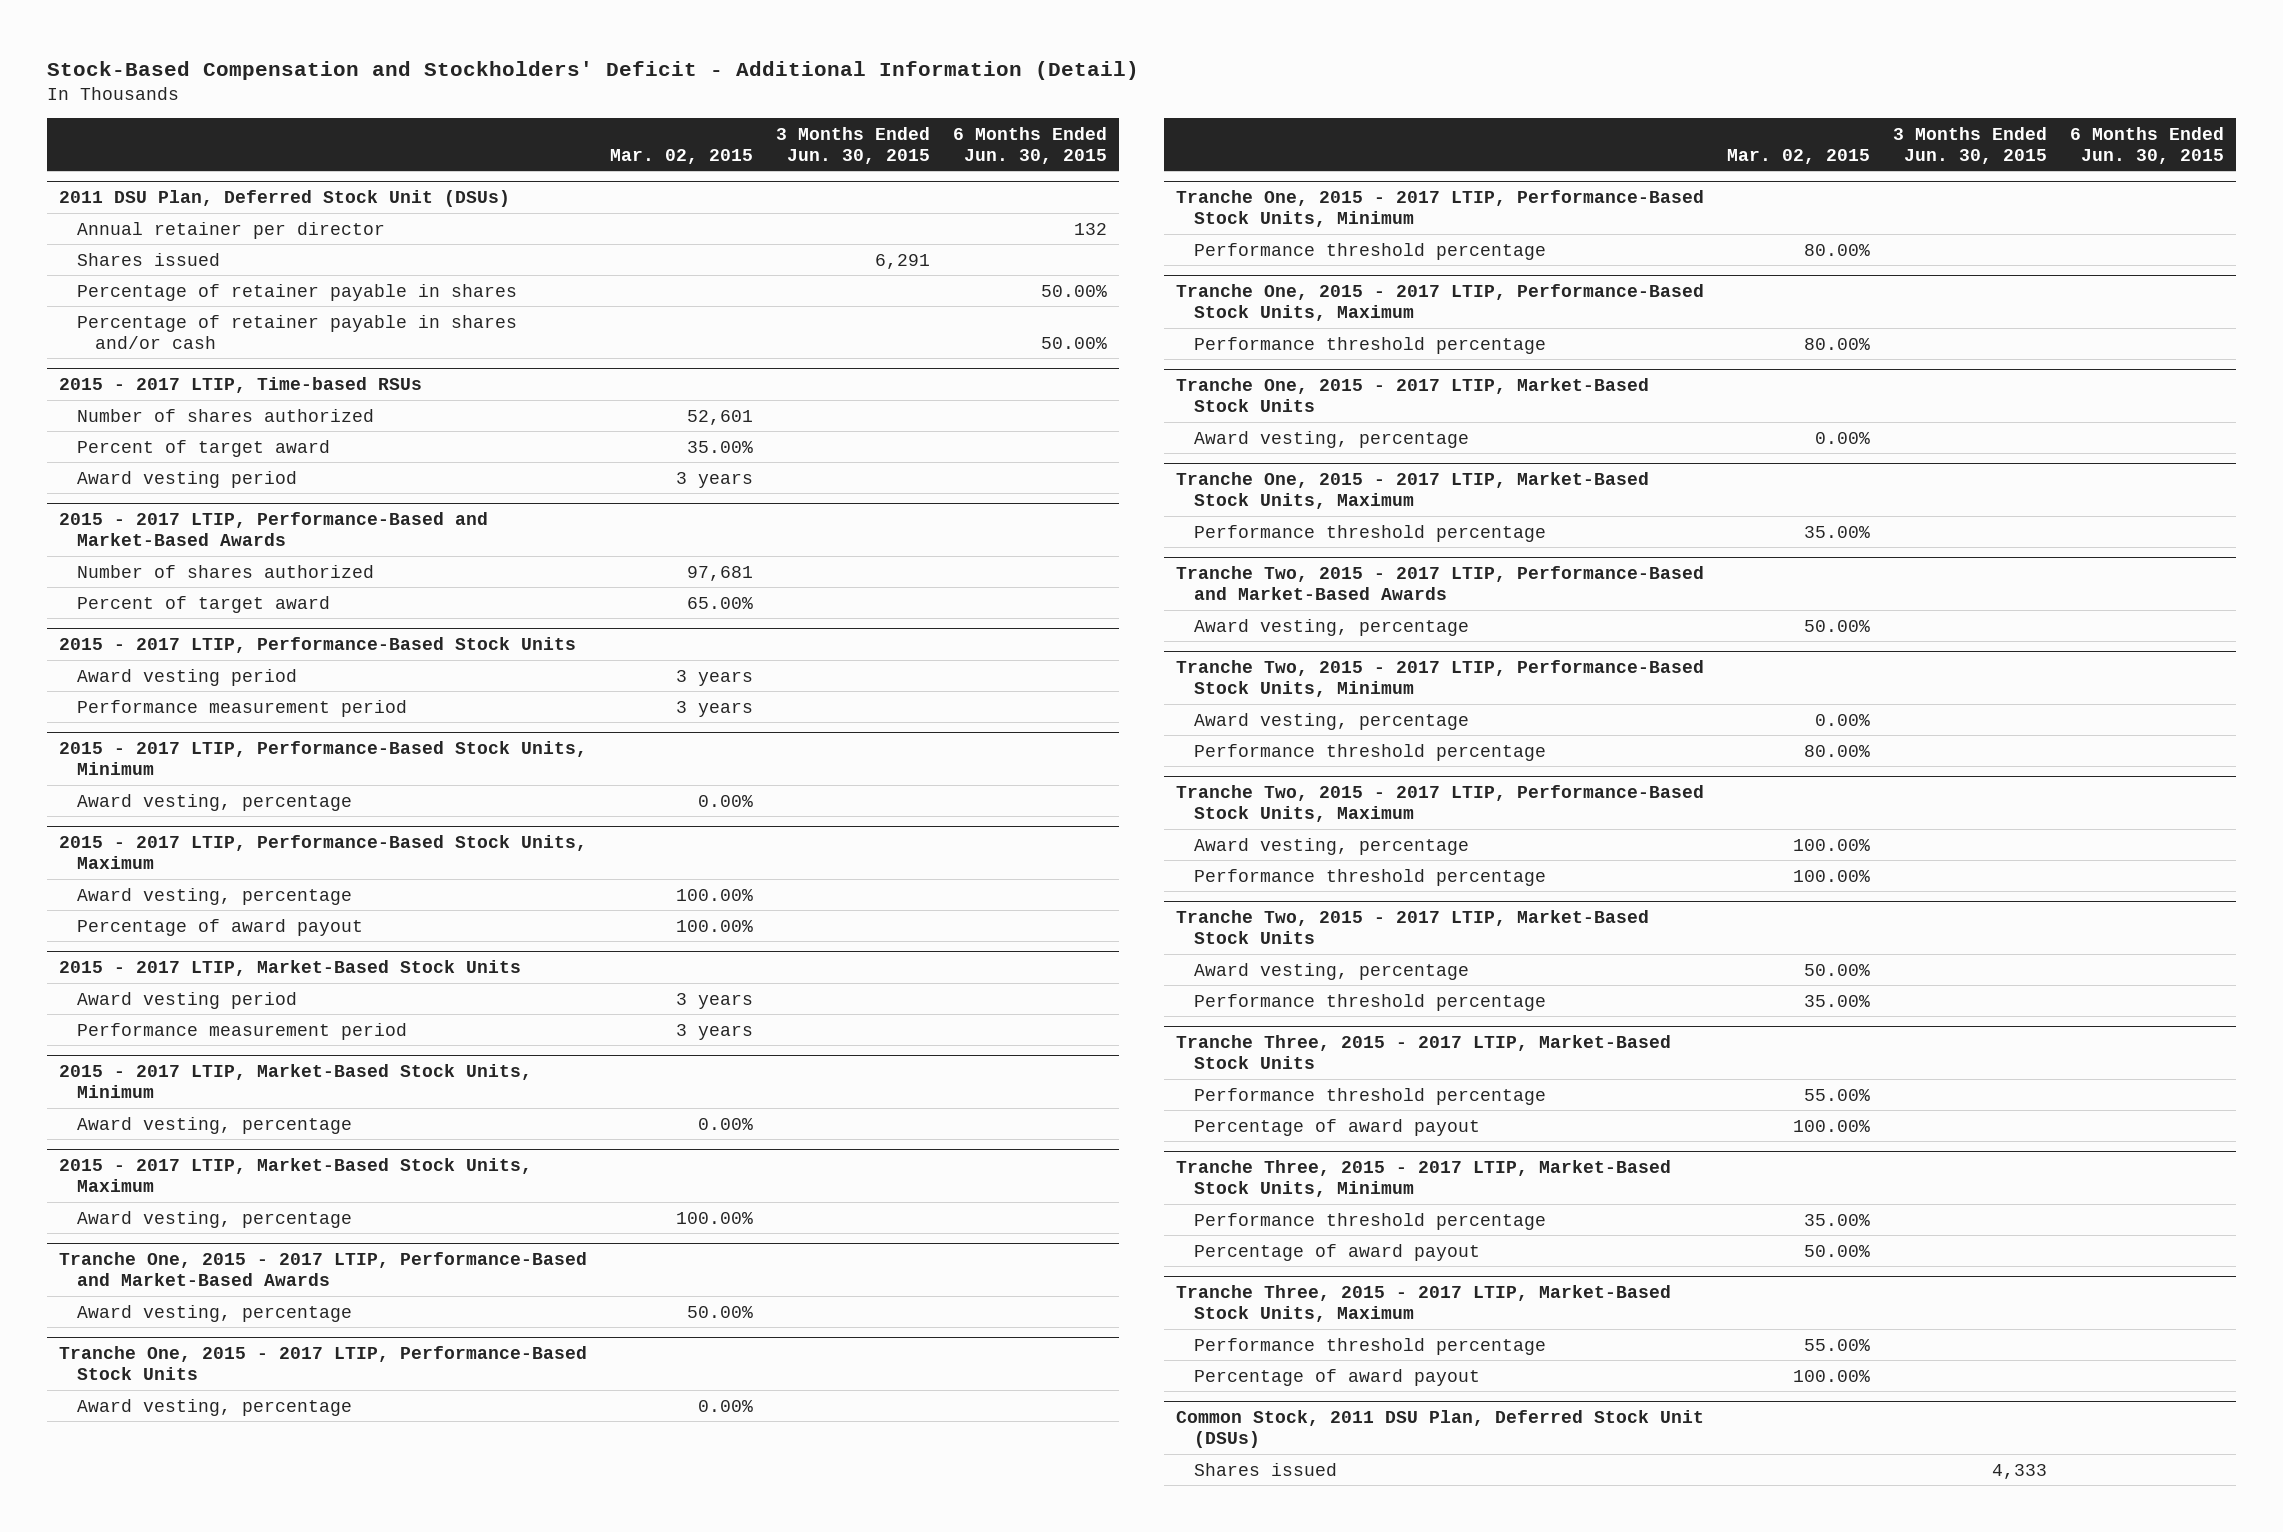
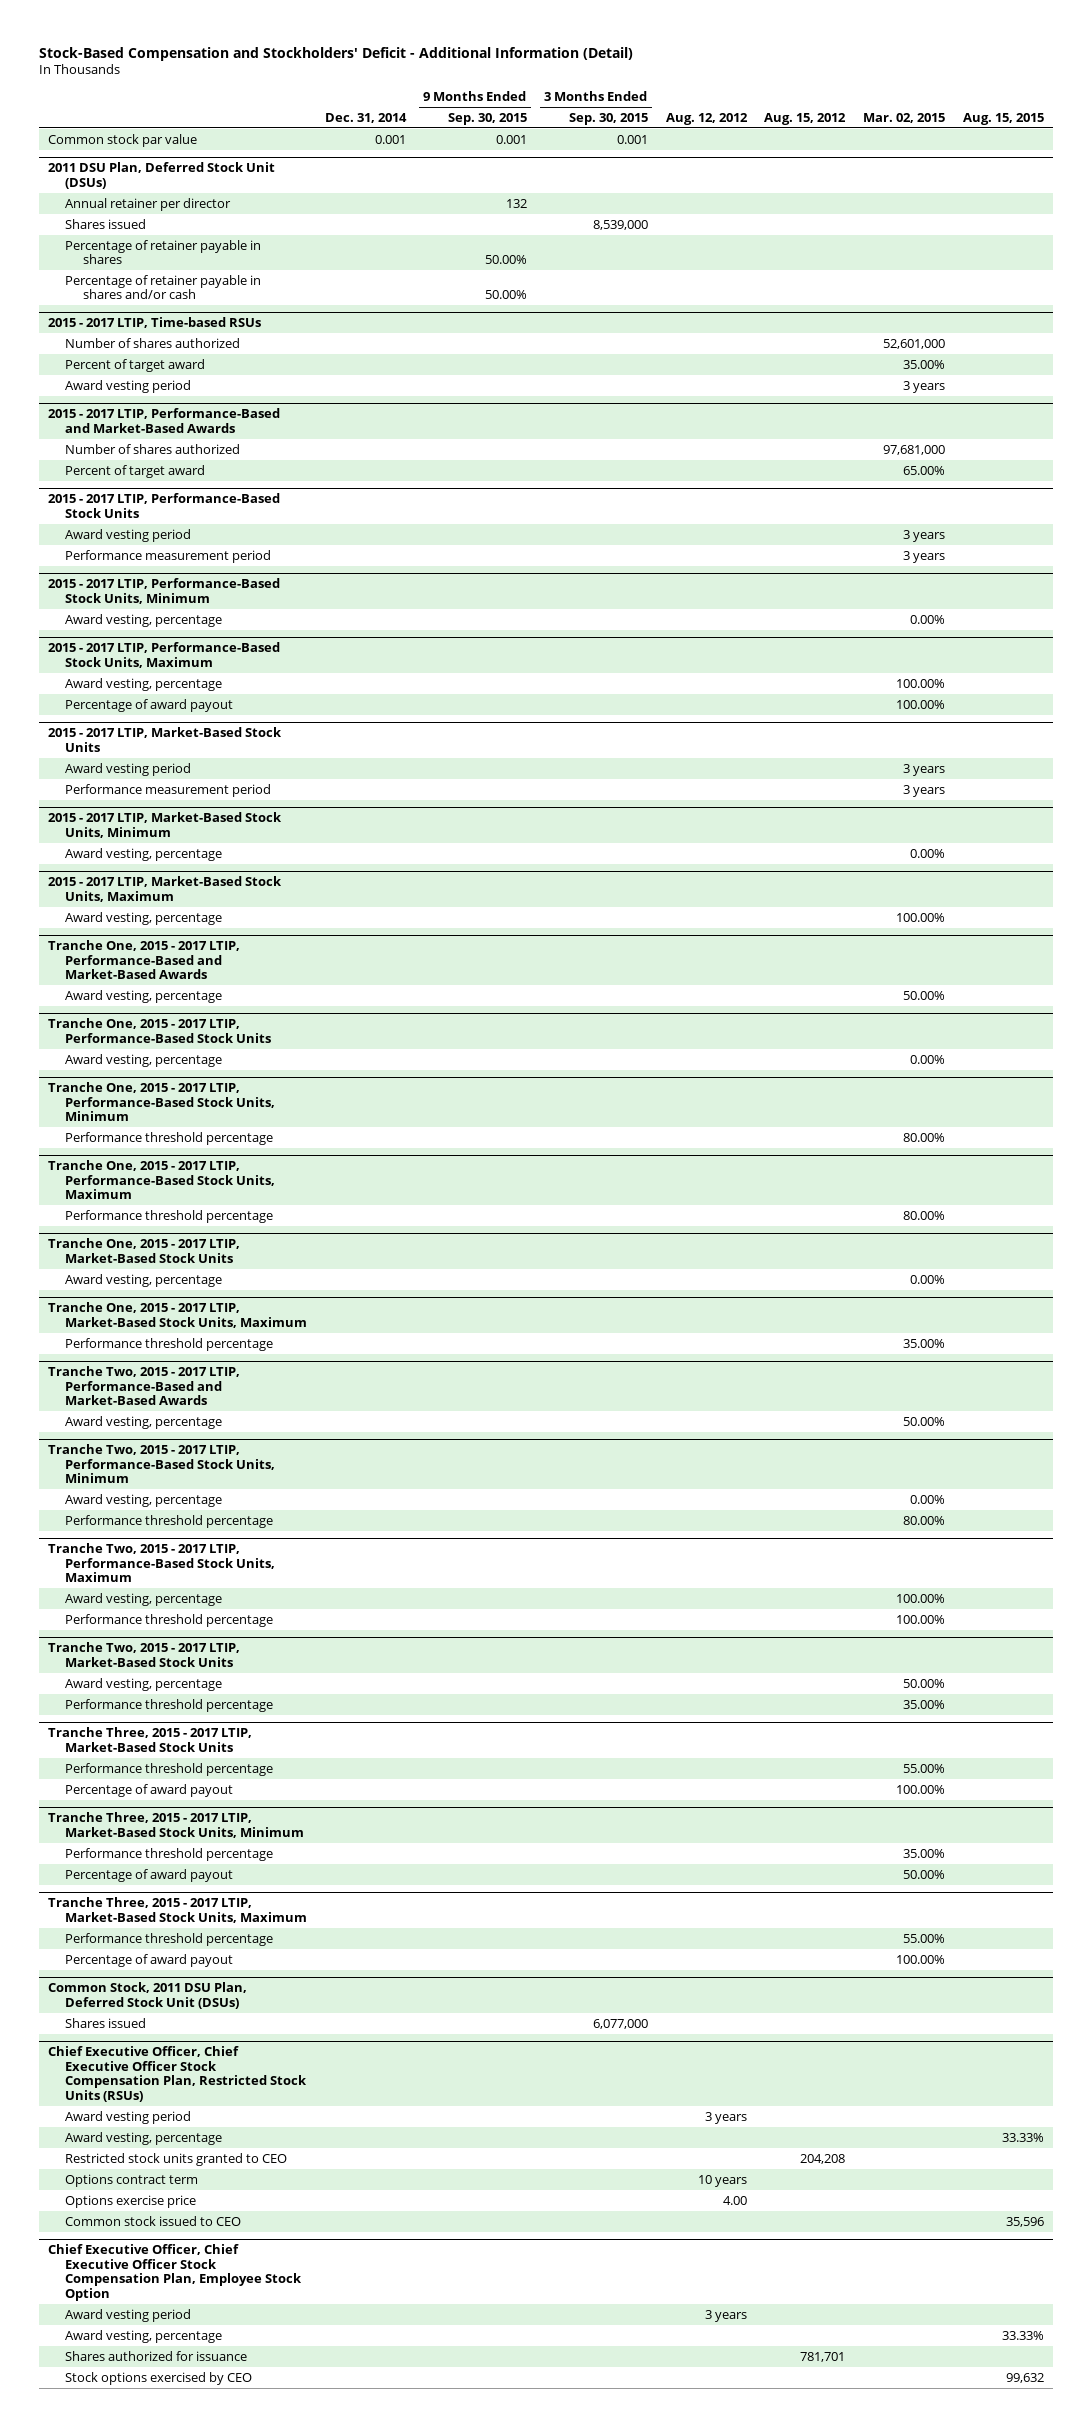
- | Mar. 02, 2015 | 3 Months Ended Jun. 30, 2015 | 6 Months Ended Jun. 30, 2015
+ | Dec. 31, 2014 | 9 Months Ended Sep. 30, 2015 | 3 Months Ended Sep. 30, 2015 | Aug. 12, 2012 | Aug. 15, 2012 | Mar. 02, 2015 | Aug. 15, 2015
+ Common stock par value | 0.001 | 0.001 | 0.001 | | | |
@ 2015 - 2017 LTIP, Time-based RSUs
- Number of shares authorized | 52,601 | |
+ Number of shares authorized | | | | | | 52,601,000 |
@ 2015 - 2017 LTIP, Performance-Based and Market-Based Awards
- Number of shares authorized | 97,681 | |
+ Number of shares authorized | | | | | | 97,681,000 |
+ Chief Executive Officer, Chief Executive Officer Stock Compensation Plan, Restricted Stock Units (RSUs)
+ Award vesting period | | | | 3 years | | |
+ Award vesting, percentage | | | | | | | 33.33%
+ Restricted stock units granted to CEO | | | | | 204,208 | |
+ Options contract term | | | | 10 years | | |
+ Options exercise price | | | | 4.00 | | |
+ Common stock issued to CEO | | | | | | | 35,596
+ Chief Executive Officer, Chief Executive Officer Stock Compensation Plan, Employee Stock Option
+ Award vesting period | | | | 3 years | | |
+ Award vesting, percentage | | | | | | | 33.33%
+ Shares authorized for issuance | | | | | 781,701 | |
+ Stock options exercised by CEO | | | | | | | 99,632

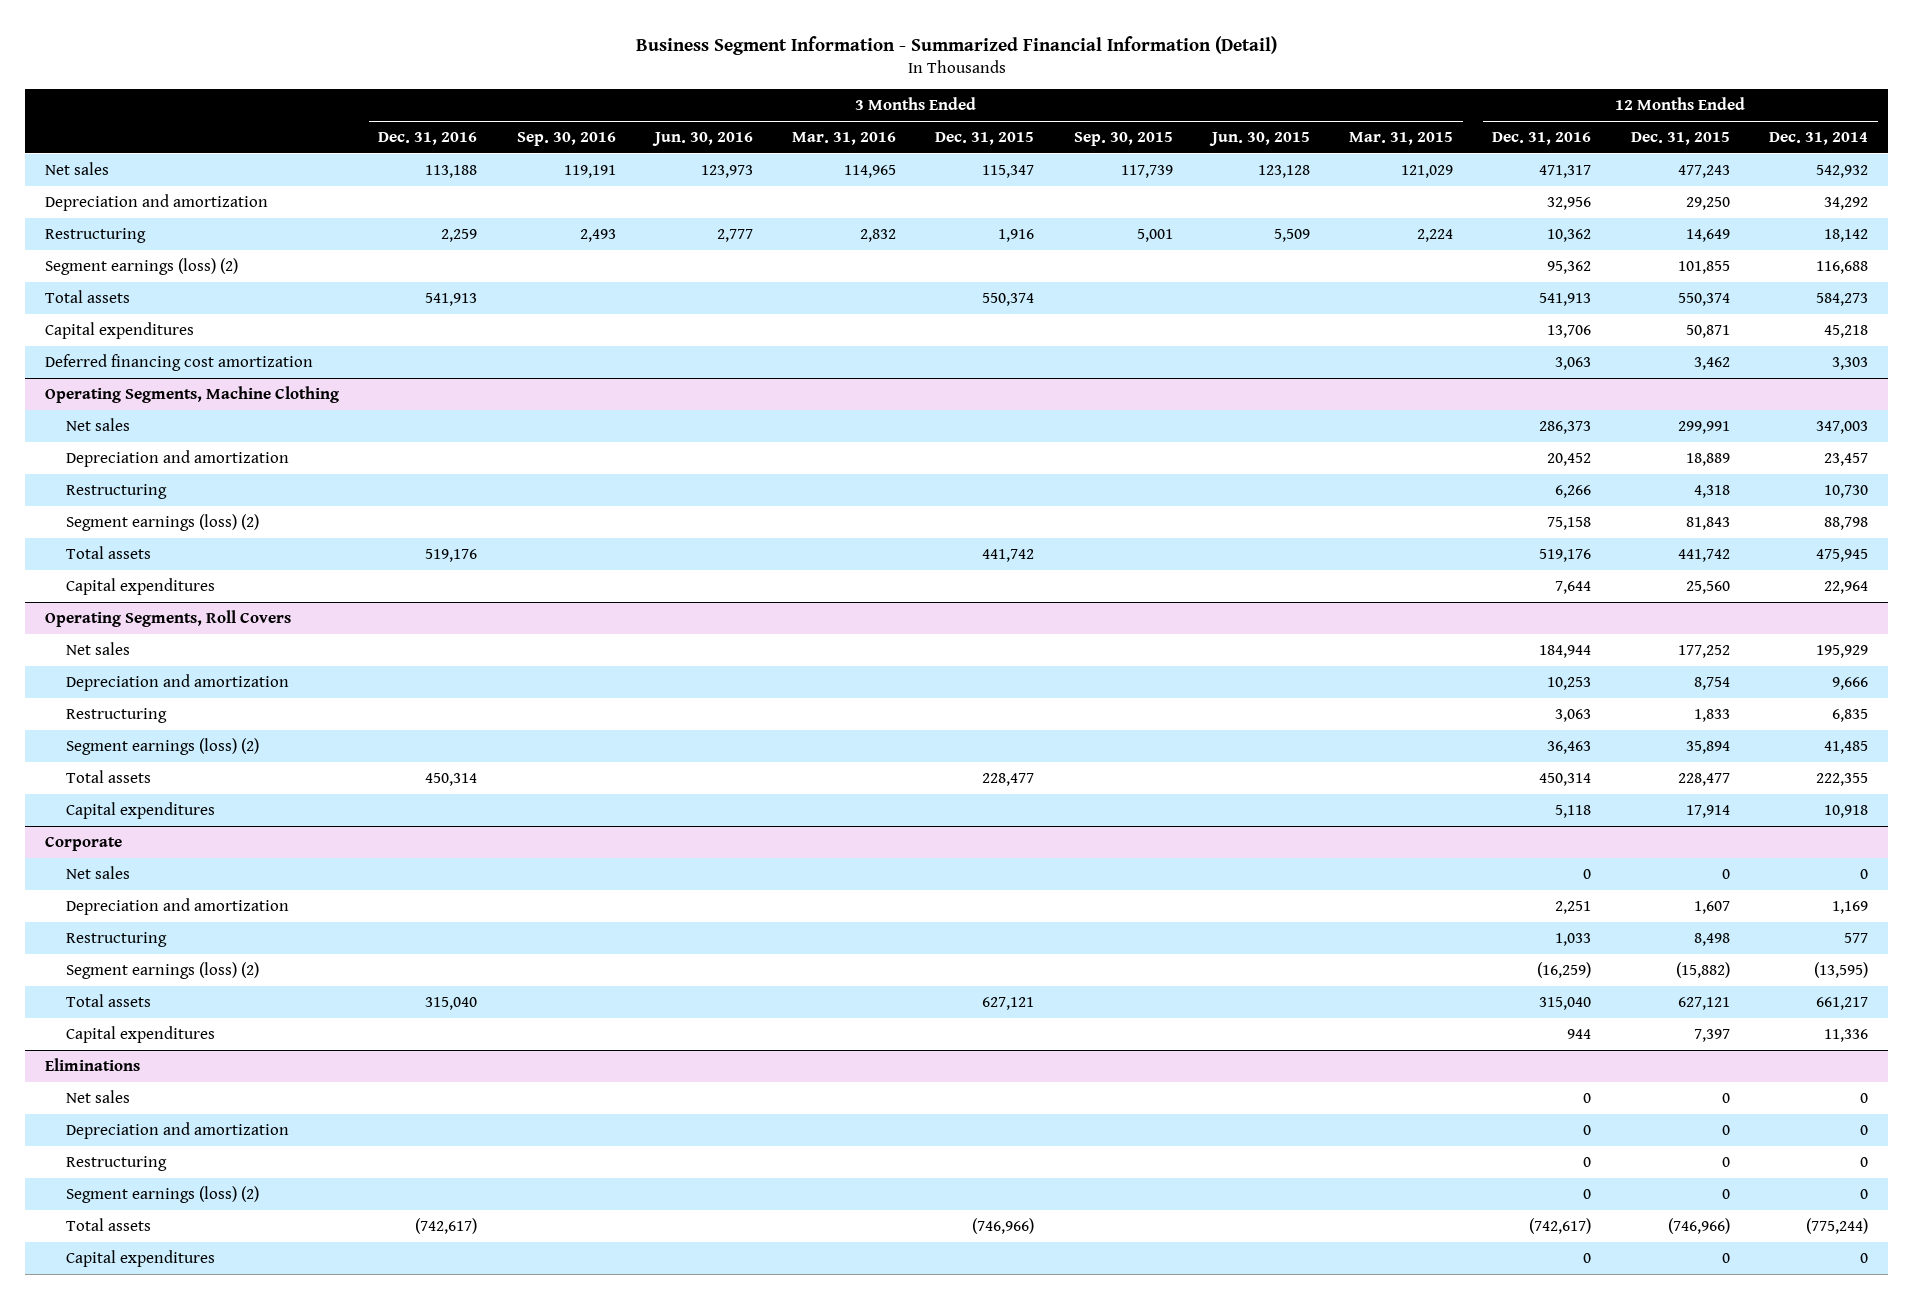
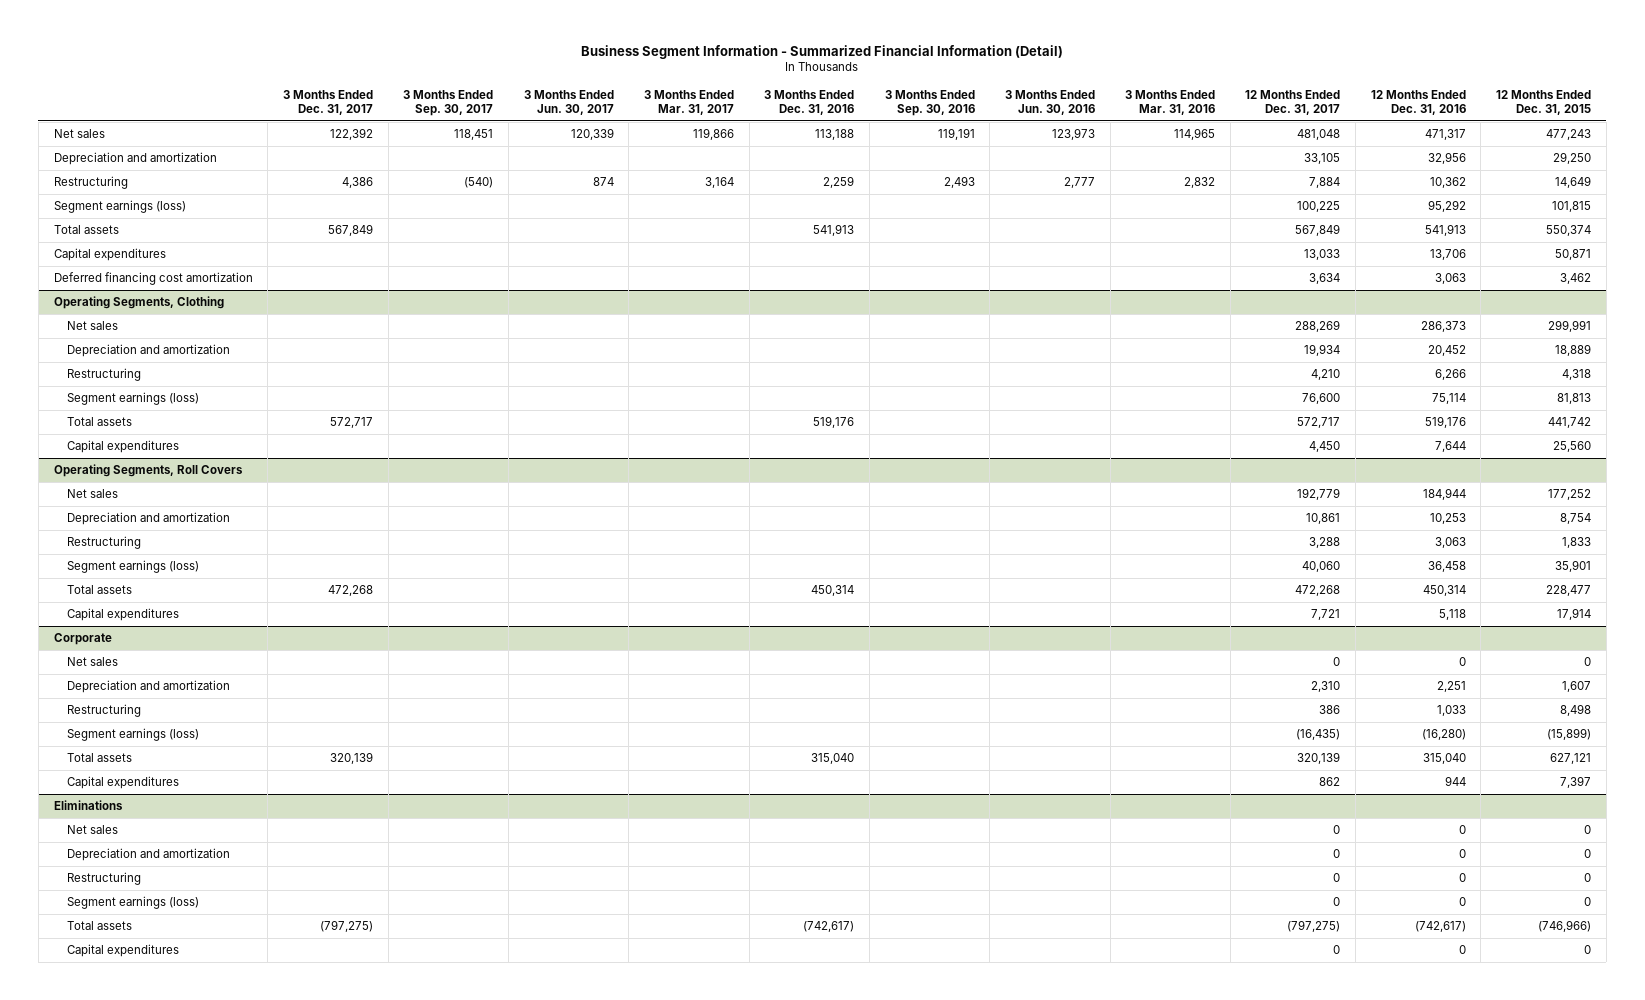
- | 3 Months Ended Dec. 31, 2016 | 3 Months Ended Sep. 30, 2016 | 3 Months Ended Jun. 30, 2016 | 3 Months Ended Mar. 31, 2016 | 3 Months Ended Dec. 31, 2015 | 3 Months Ended Sep. 30, 2015 | 3 Months Ended Jun. 30, 2015 | 3 Months Ended Mar. 31, 2015 | 12 Months Ended Dec. 31, 2016 | 12 Months Ended Dec. 31, 2015 | 12 Months Ended Dec. 31, 2014
+ | 3 Months Ended Dec. 31, 2017 | 3 Months Ended Sep. 30, 2017 | 3 Months Ended Jun. 30, 2017 | 3 Months Ended Mar. 31, 2017 | 3 Months Ended Dec. 31, 2016 | 3 Months Ended Sep. 30, 2016 | 3 Months Ended Jun. 30, 2016 | 3 Months Ended Mar. 31, 2016 | 12 Months Ended Dec. 31, 2017 | 12 Months Ended Dec. 31, 2016 | 12 Months Ended Dec. 31, 2015
- Segment earnings (loss) (2) | | | | | | | | | 95,362 | 101,855 | 116,688
+ Segment earnings (loss) | | | | | | | | | 100,225 | 95,292 | 101,815
- Operating Segments, Machine Clothing
+ Operating Segments, Clothing
- Segment earnings (loss) (2) | | | | | | | | | 75,158 | 81,843 | 88,798
+ Segment earnings (loss) | | | | | | | | | 76,600 | 75,114 | 81,813
@ Operating Segments, Roll Covers
- Segment earnings (loss) (2) | | | | | | | | | 36,463 | 35,894 | 41,485
+ Segment earnings (loss) | | | | | | | | | 40,060 | 36,458 | 35,901
@ Corporate
- Segment earnings (loss) (2) | | | | | | | | | (16,259) | (15,882) | (13,595)
+ Segment earnings (loss) | | | | | | | | | (16,435) | (16,280) | (15,899)
@ Eliminations
- Segment earnings (loss) (2) | | | | | | | | | 0 | 0 | 0
+ Segment earnings (loss) | | | | | | | | | 0 | 0 | 0

